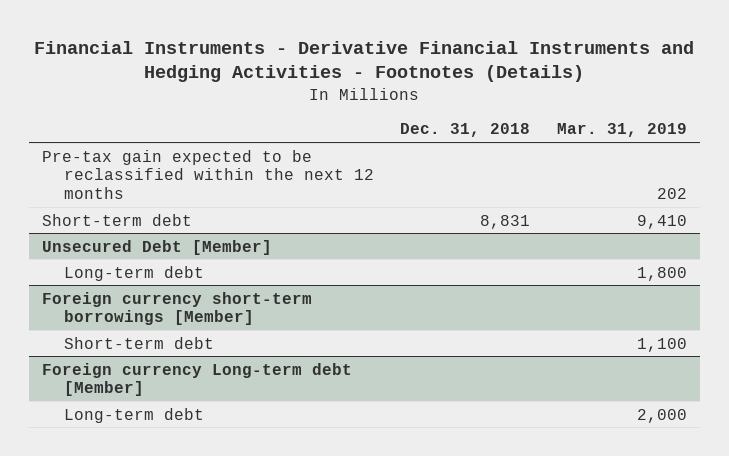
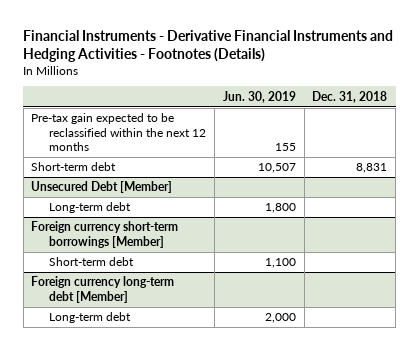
- | Dec. 31, 2018 | Mar. 31, 2019
+ | Jun. 30, 2019 | Dec. 31, 2018
- Foreign currency Long-term debt [Member]
+ Foreign currency long-term debt [Member]

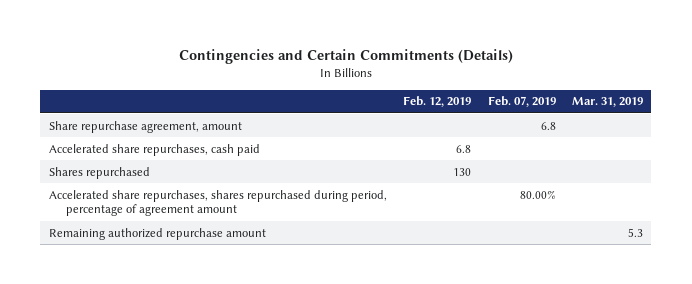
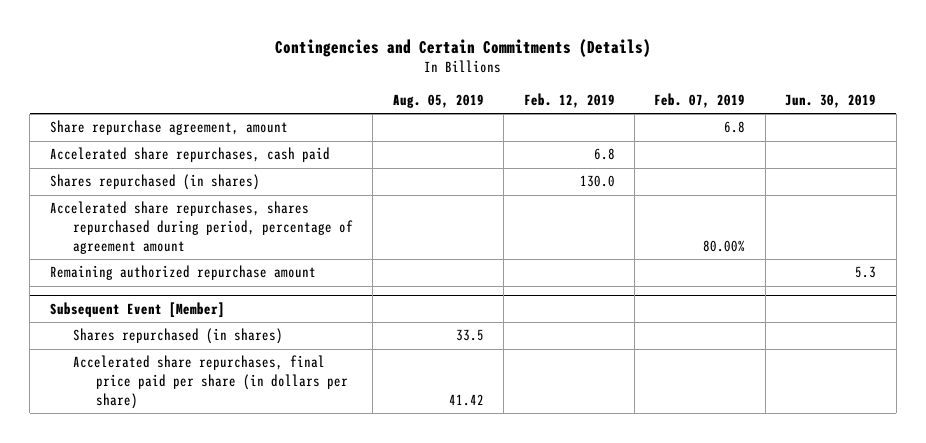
- | Feb. 12, 2019 | Feb. 07, 2019 | Mar. 31, 2019
+ | Aug. 05, 2019 | Feb. 12, 2019 | Feb. 07, 2019 | Jun. 30, 2019
- Shares repurchased | 130 | |
+ Shares repurchased (in shares) | | 130.0 | |
+ Subsequent Event [Member]
+ Shares repurchased (in shares) | 33.5 | | |
+ Accelerated share repurchases, final price paid per share (in dollars per share) | 41.42 | | |

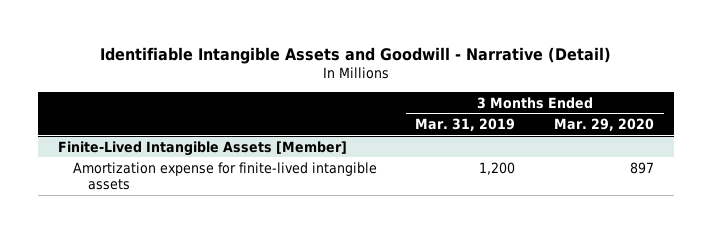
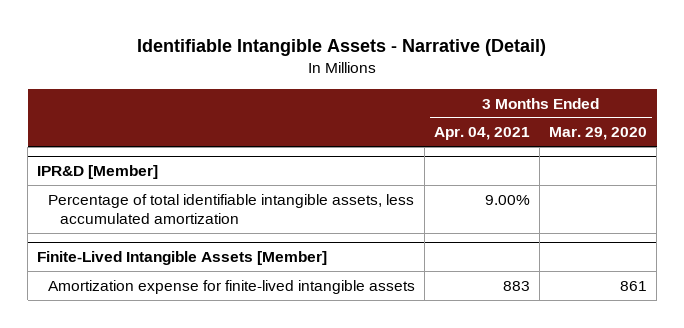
- Identifiable Intangible Assets and Goodwill - Narrative (Detail)
+ Identifiable Intangible Assets - Narrative (Detail)
- | 3 Months Ended Mar. 31, 2019 | 3 Months Ended Mar. 29, 2020
+ | 3 Months Ended Apr. 04, 2021 | 3 Months Ended Mar. 29, 2020
+ IPR&D [Member]
+ Percentage of total identifiable intangible assets, less accumulated amortization | 9.00% |
@ Finite-Lived Intangible Assets [Member]
- Amortization expense for finite-lived intangible assets | 1,200 | 897
+ Amortization expense for finite-lived intangible assets | 883 | 861

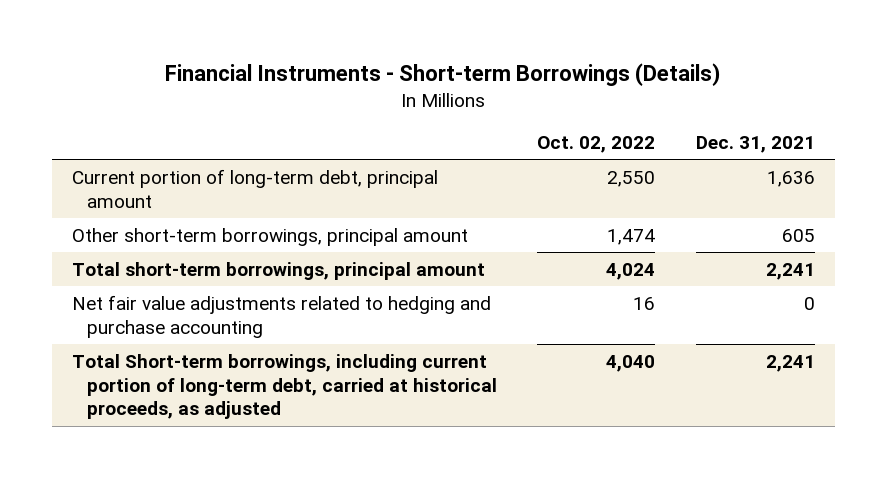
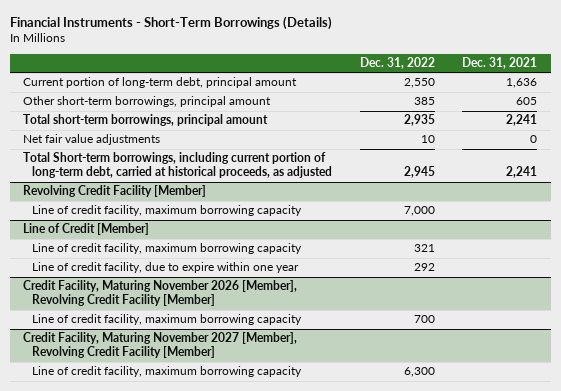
- Financial Instruments - Short-term Borrowings (Details)
+ Financial Instruments - Short-Term Borrowings (Details)
- | Oct. 02, 2022 | Dec. 31, 2021
+ | Dec. 31, 2022 | Dec. 31, 2021
- Net fair value adjustments related to hedging and purchase accounting | 16 | 0
+ Net fair value adjustments | 10 | 0
+ Revolving Credit Facility [Member]
+ Line of credit facility, maximum borrowing capacity | 7,000 |
+ Line of Credit [Member]
+ Line of credit facility, maximum borrowing capacity | 321 |
+ Line of credit facility, due to expire within one year | 292 |
+ Credit Facility, Maturing November 2026 [Member], Revolving Credit Facility [Member]
+ Line of credit facility, maximum borrowing capacity | 700 |
+ Credit Facility, Maturing November 2027 [Member], Revolving Credit Facility [Member]
+ Line of credit facility, maximum borrowing capacity | 6,300 |

